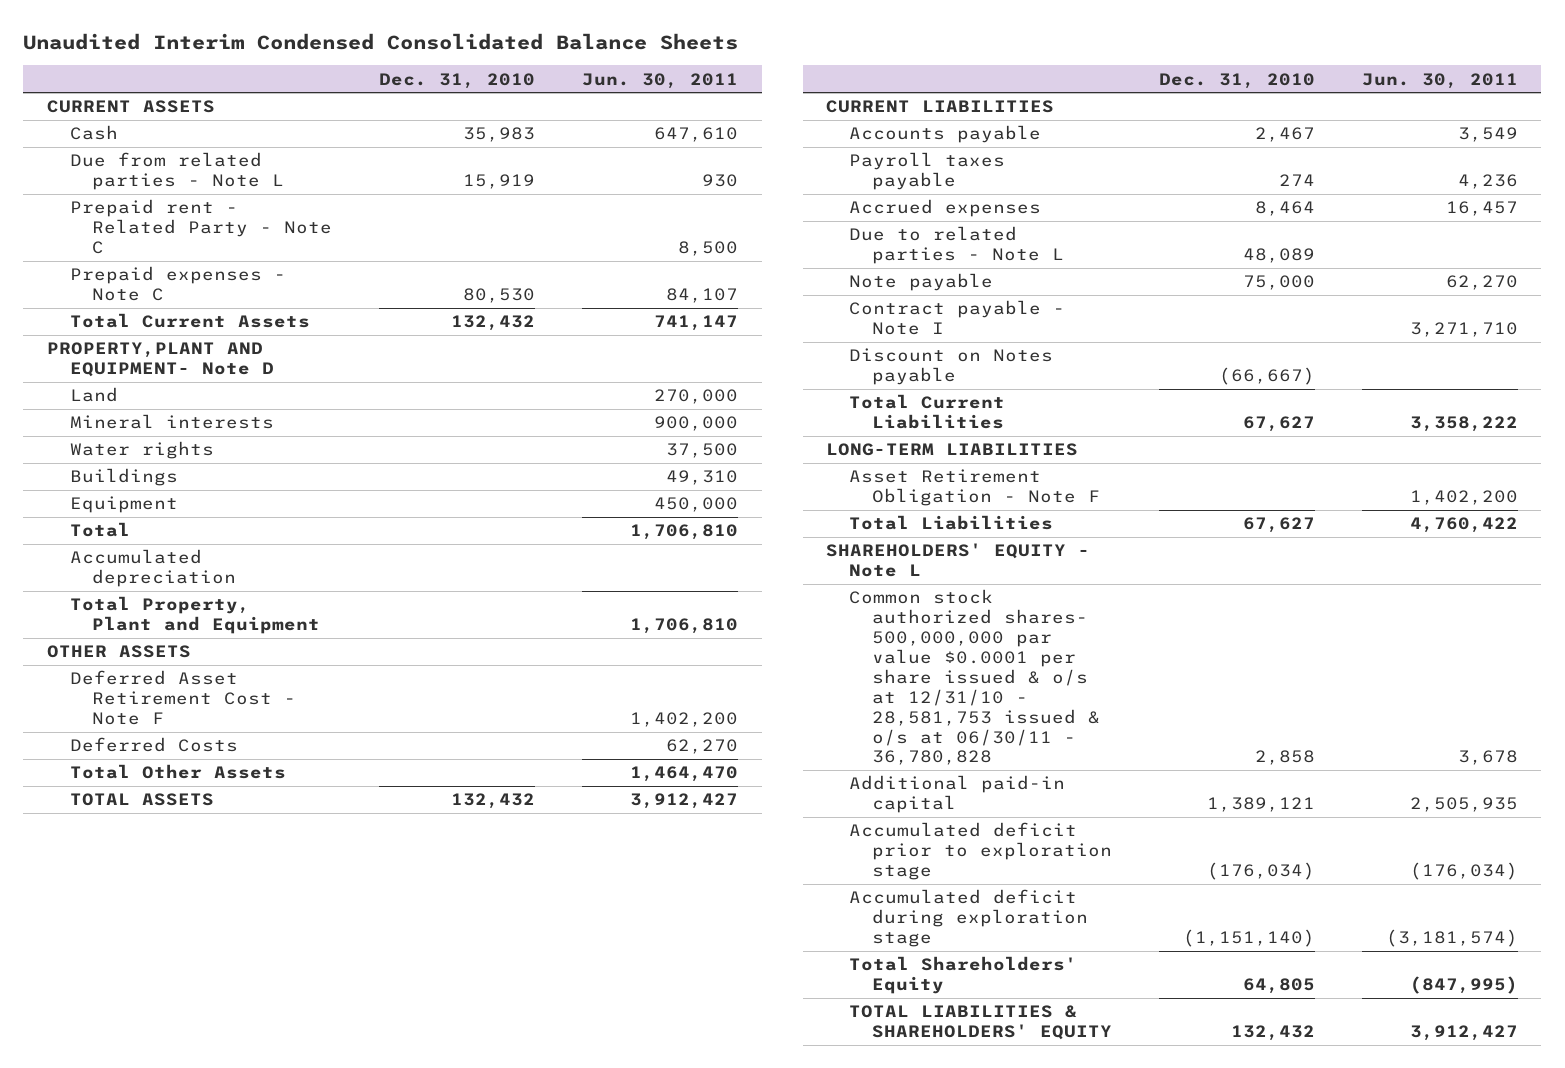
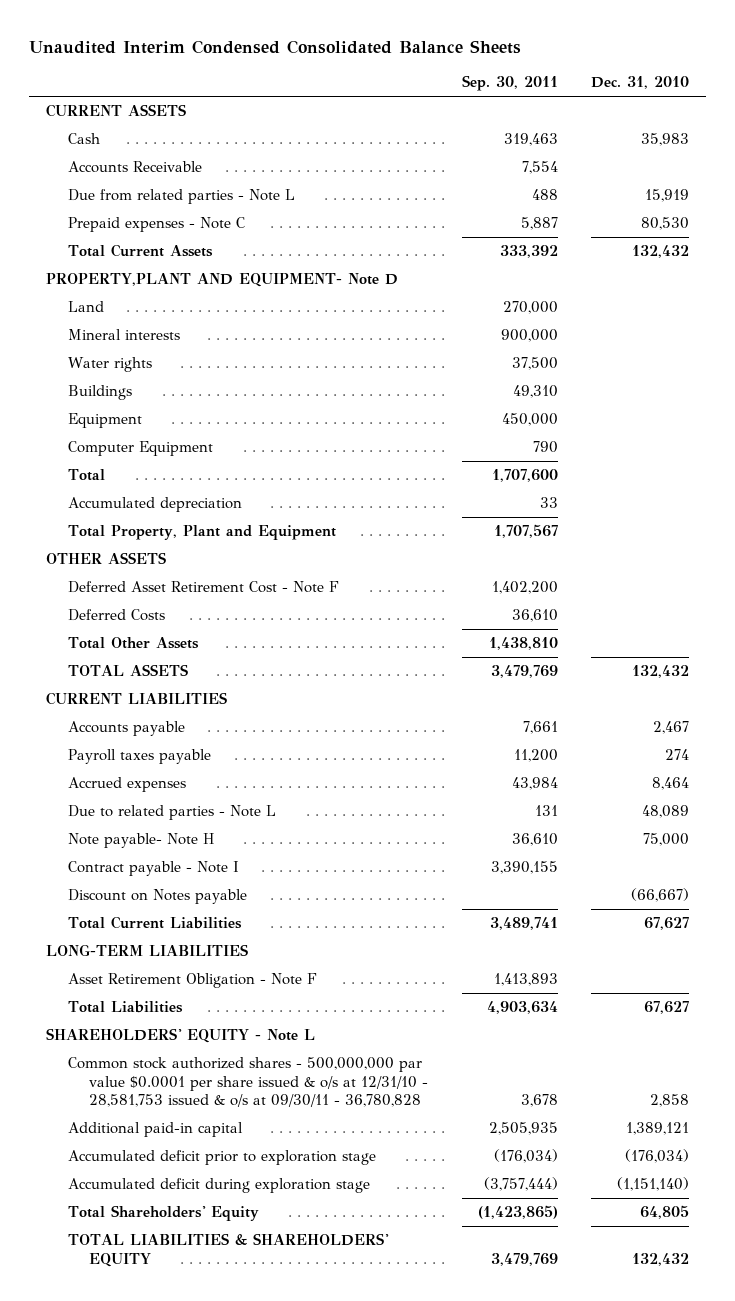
- | Dec. 31, 2010 | Jun. 30, 2011
+ | Sep. 30, 2011 | Dec. 31, 2010
+ Accounts Receivable | 7,554 |
- Prepaid rent - Related Party - Note C | | 8,500
+ Computer Equipment | 790 |
- Note payable | 75,000 | 62,270
+ Note payable- Note H | 36,610 | 75,000
- Common stock authorized shares- 500,000,000 par value $0.0001 per share issued & o/s at 12/31/10 - 28,581,753 issued & o/s at 06/30/11 - 36,780,828 | 2,858 | 3,678
+ Common stock authorized shares - 500,000,000 par value $0.0001 per share issued & o/s at 12/31/10 - 28,581,753 issued & o/s at 09/30/11 - 36,780,828 | 3,678 | 2,858

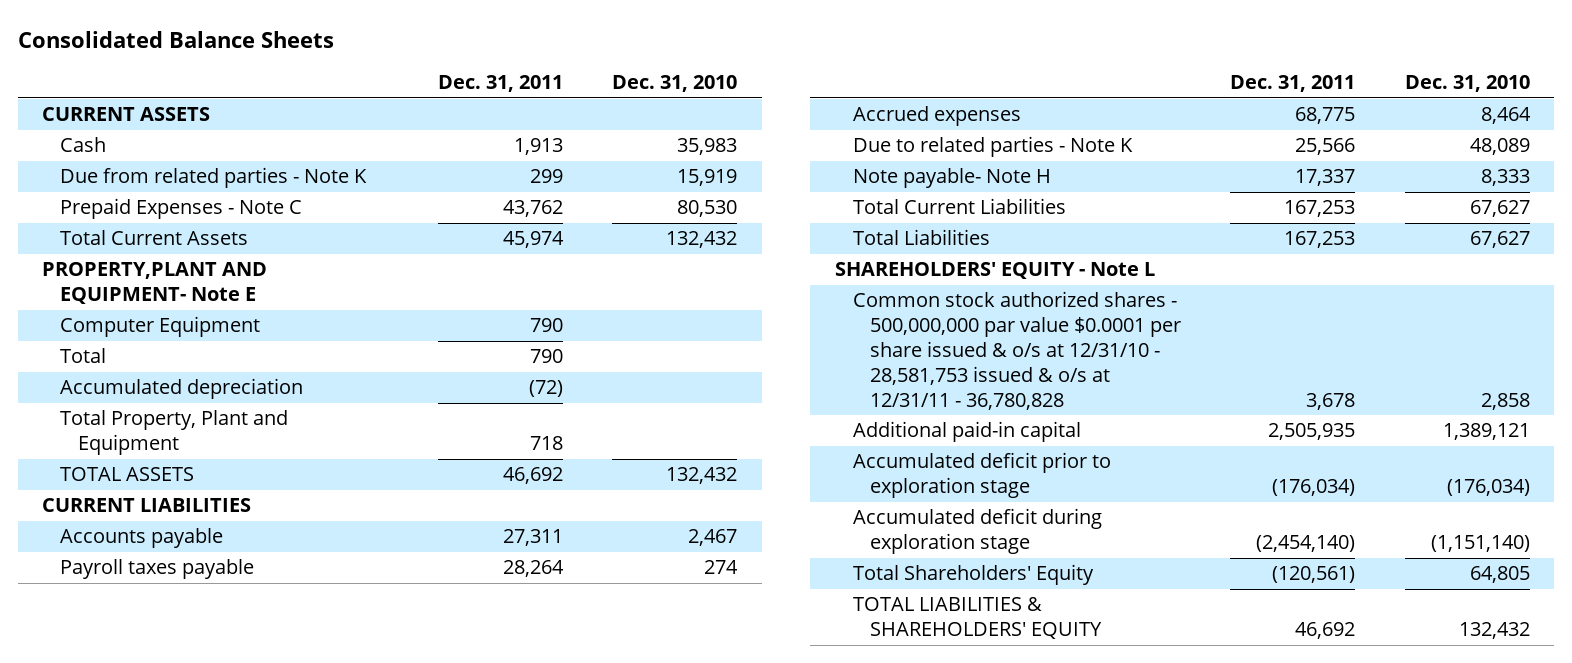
- Unaudited Interim Condensed Consolidated Balance Sheets
+ Consolidated Balance Sheets
- | Sep. 30, 2011 | Dec. 31, 2010
+ | Dec. 31, 2011 | Dec. 31, 2010
- Accounts Receivable | 7,554 |
- Due from related parties - Note L | 488 | 15,919
- Prepaid expenses - Note C | 5,887 | 80,530
+ Due from related parties - Note K | 299 | 15,919
+ Prepaid Expenses - Note C | 43,762 | 80,530
- PROPERTY,PLANT AND EQUIPMENT- Note D
- Land | 270,000 |
- Mineral interests | 900,000 |
- Water rights | 37,500 |
- Buildings | 49,310 |
- Equipment | 450,000 |
+ PROPERTY,PLANT AND EQUIPMENT- Note E
- OTHER ASSETS
- Deferred Asset Retirement Cost - Note F | 1,402,200 |
- Deferred Costs | 36,610 |
- Total Other Assets | 1,438,810 |
- Due to related parties - Note L | 131 | 48,089
- Note payable- Note H | 36,610 | 75,000
- Contract payable - Note I | 3,390,155 |
- Discount on Notes payable | | (66,667)
+ Due to related parties - Note K | 25,566 | 48,089
+ Note payable- Note H | 17,337 | 8,333
- LONG-TERM LIABILITIES
- Asset Retirement Obligation - Note F | 1,413,893 |
- Common stock authorized shares - 500,000,000 par value $0.0001 per share issued & o/s at 12/31/10 - 28,581,753 issued & o/s at 09/30/11 - 36,780,828 | 3,678 | 2,858
+ Common stock authorized shares - 500,000,000 par value $0.0001 per share issued & o/s at 12/31/10 - 28,581,753 issued & o/s at 12/31/11 - 36,780,828 | 3,678 | 2,858

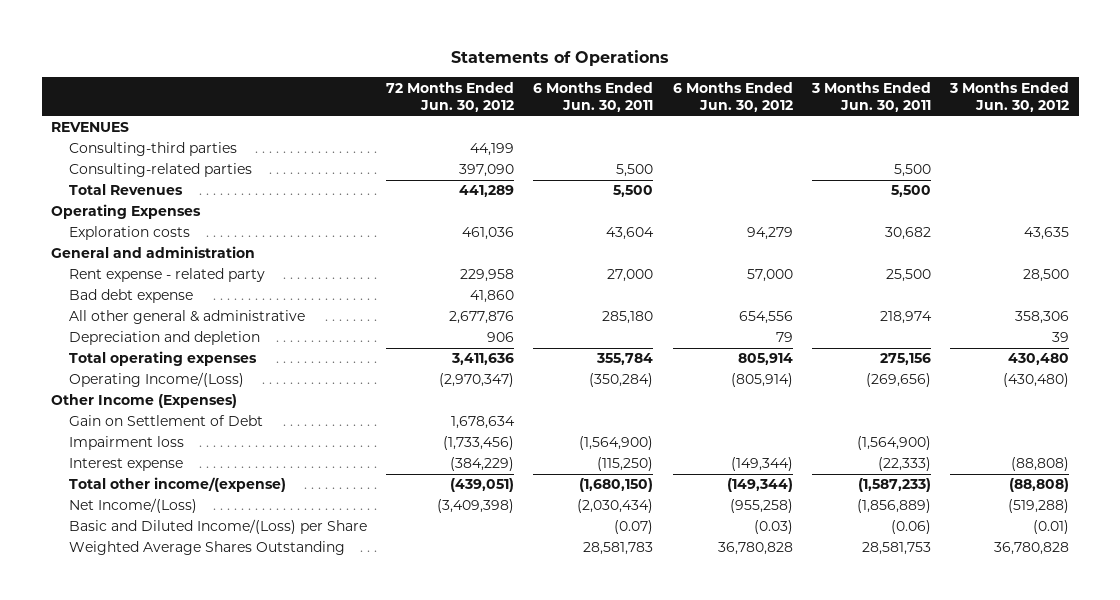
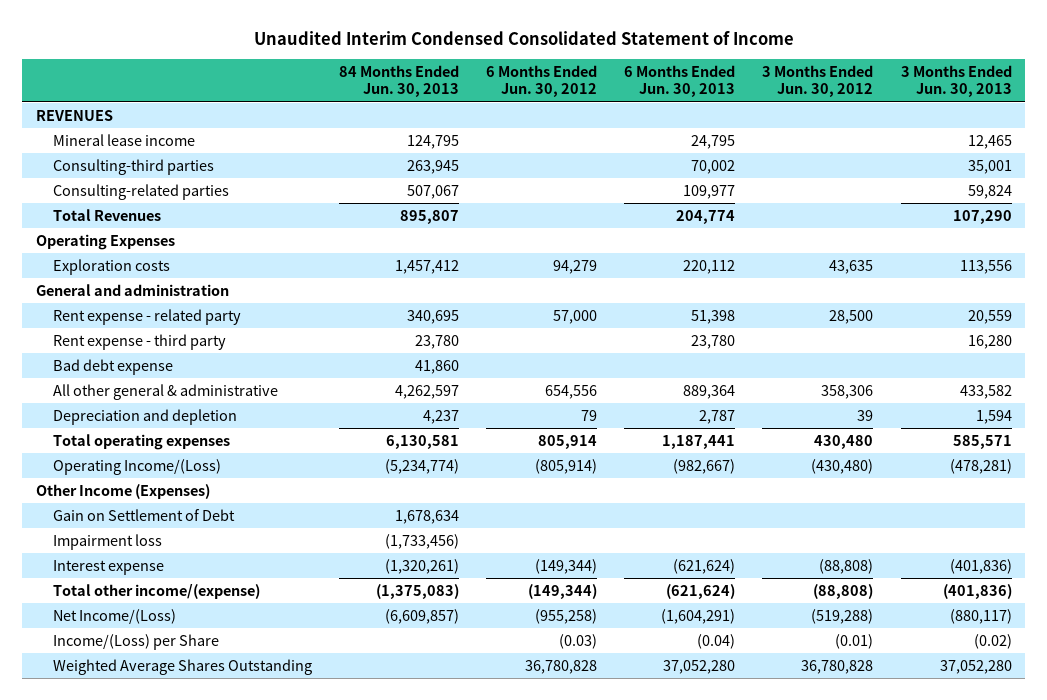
- Statements of Operations
+ Unaudited Interim Condensed Consolidated Statement of Income
- | 72 Months Ended Jun. 30, 2012 | 6 Months Ended Jun. 30, 2011 | 6 Months Ended Jun. 30, 2012 | 3 Months Ended Jun. 30, 2011 | 3 Months Ended Jun. 30, 2012
+ | 84 Months Ended Jun. 30, 2013 | 6 Months Ended Jun. 30, 2012 | 6 Months Ended Jun. 30, 2013 | 3 Months Ended Jun. 30, 2012 | 3 Months Ended Jun. 30, 2013
+ Mineral lease income | 124,795 | | 24,795 | | 12,465
+ Rent expense - third party | 23,780 | | 23,780 | | 16,280
- Basic and Diluted Income/(Loss) per Share | | (0.07) | (0.03) | (0.06) | (0.01)
+ Income/(Loss) per Share | | (0.03) | (0.04) | (0.01) | (0.02)

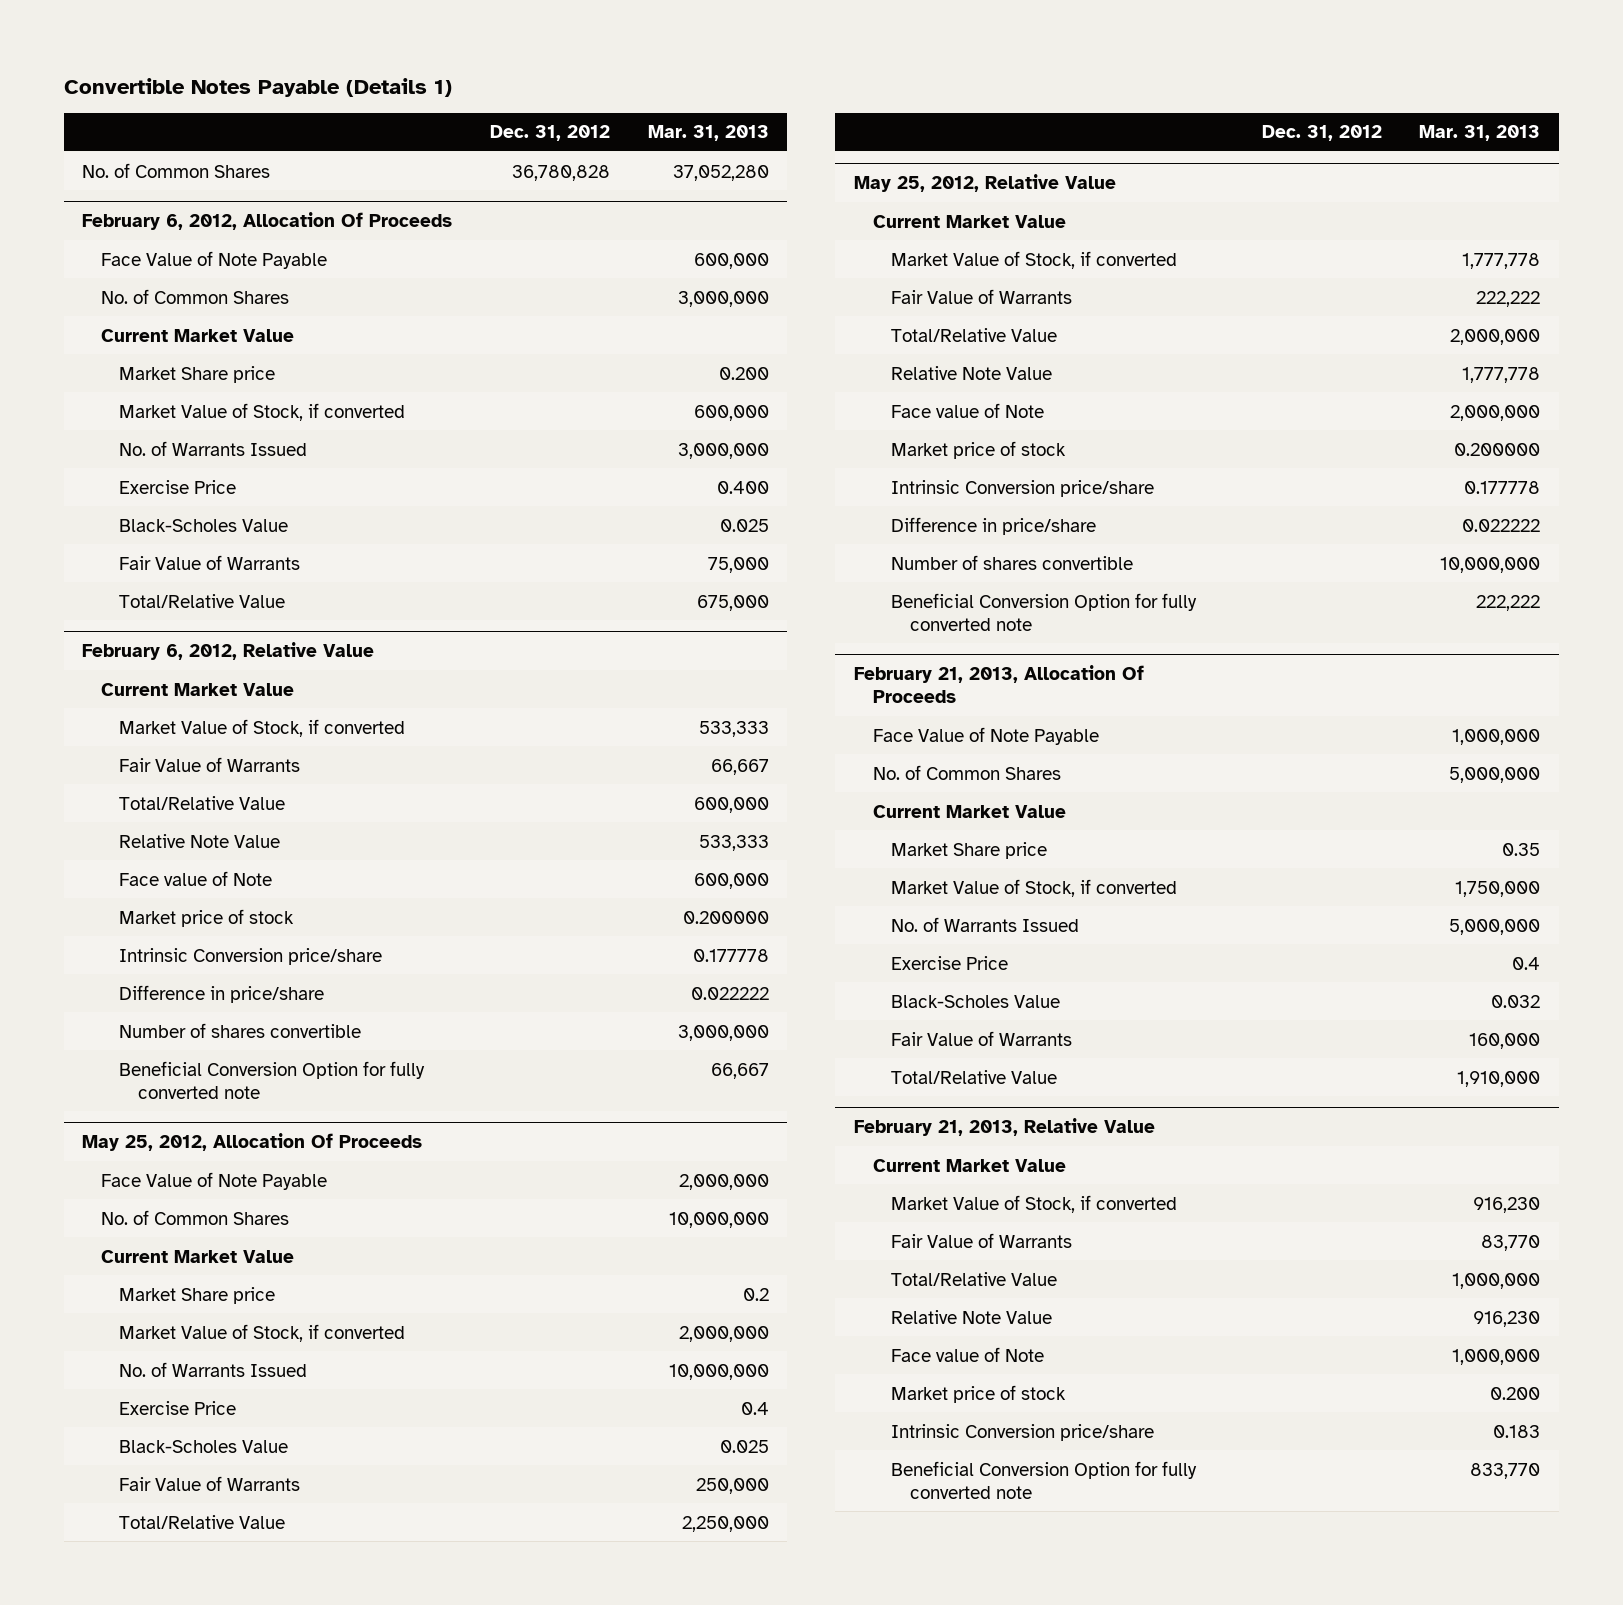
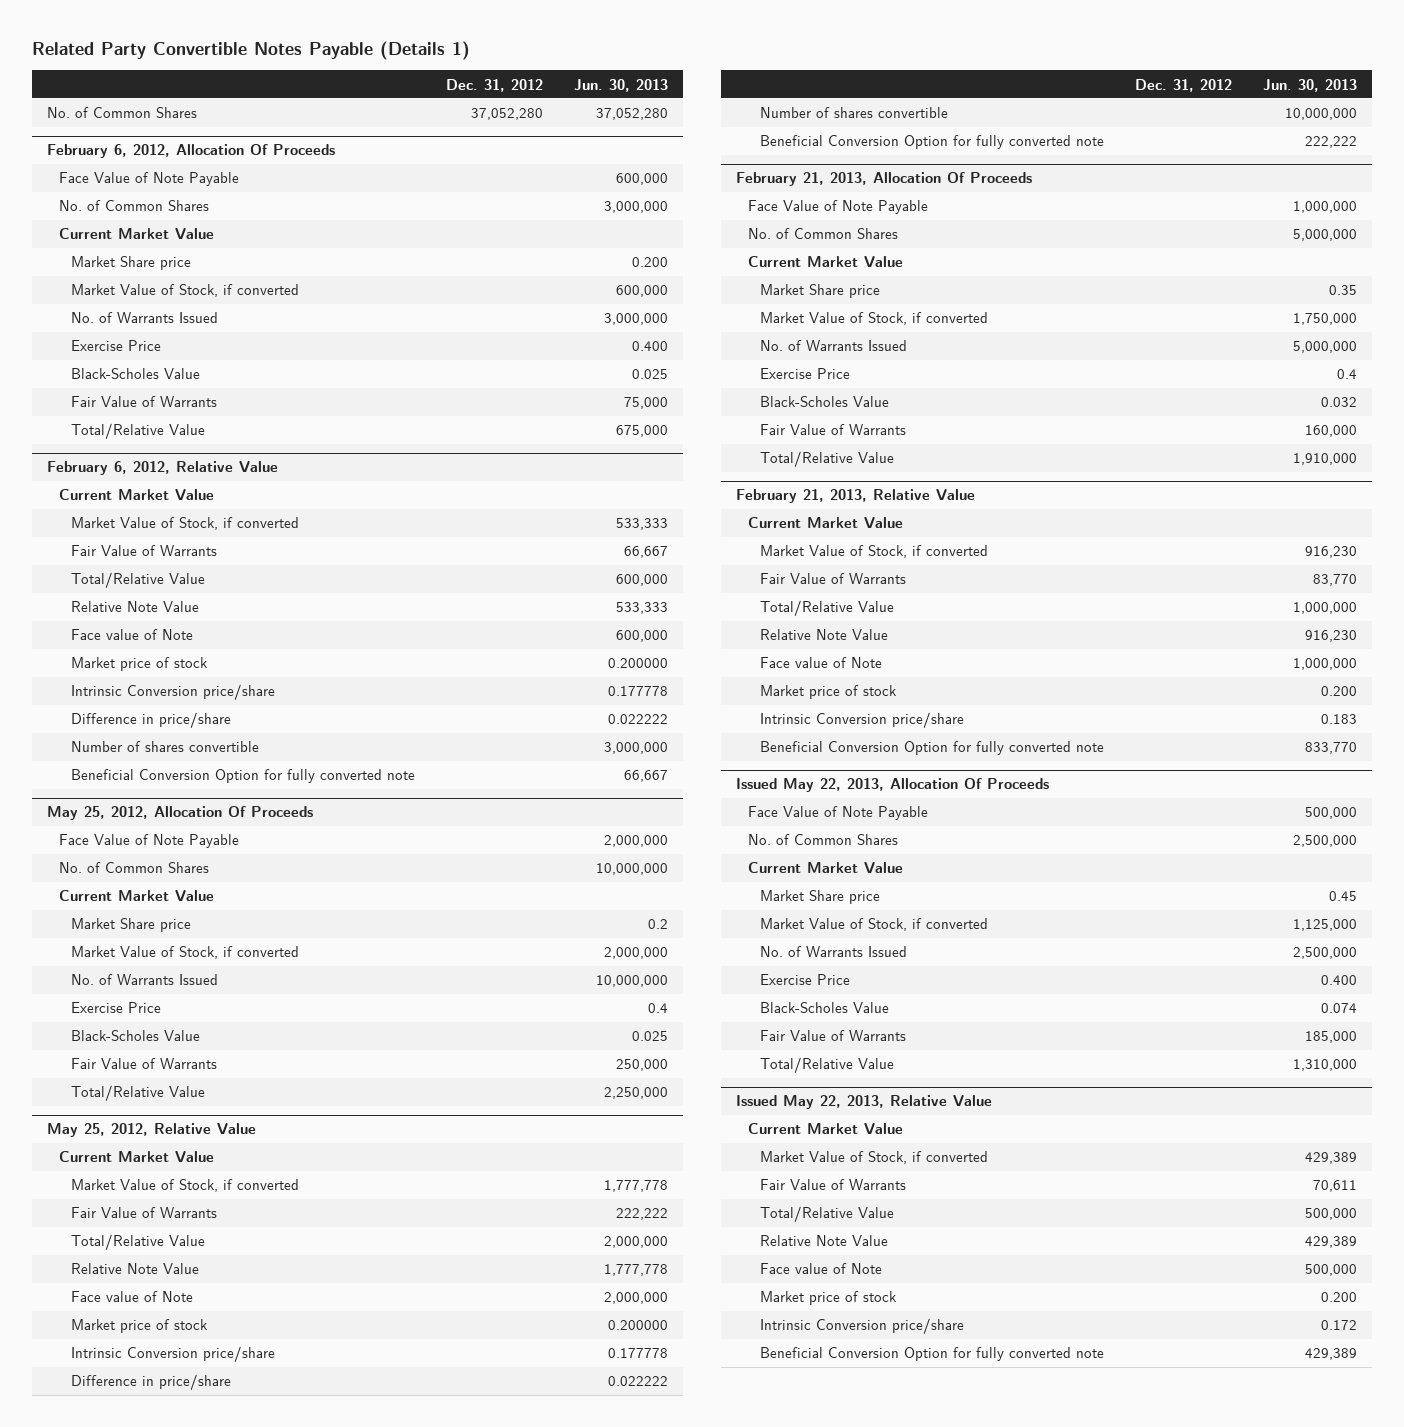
- Convertible Notes Payable (Details 1)
+ Related Party Convertible Notes Payable (Details 1)
- | Dec. 31, 2012 | Mar. 31, 2013
+ | Dec. 31, 2012 | Jun. 30, 2013
- No. of Common Shares | 36,780,828 | 37,052,280
+ No. of Common Shares | 37,052,280 | 37,052,280
+ Issued May 22, 2013, Allocation Of Proceeds
+ Face Value of Note Payable | | 500,000
+ No. of Common Shares | | 2,500,000
+ Current Market Value
+ Market Share price | | 0.45
+ Market Value of Stock, if converted | | 1,125,000
+ No. of Warrants Issued | | 2,500,000
+ Exercise Price | | 0.400
+ Black-Scholes Value | | 0.074
+ Fair Value of Warrants | | 185,000
+ Total/Relative Value | | 1,310,000
+ Issued May 22, 2013, Relative Value
+ Current Market Value
+ Market Value of Stock, if converted | | 429,389
+ Fair Value of Warrants | | 70,611
+ Total/Relative Value | | 500,000
+ Relative Note Value | | 429,389
+ Face value of Note | | 500,000
+ Market price of stock | | 0.200
+ Intrinsic Conversion price/share | | 0.172
+ Beneficial Conversion Option for fully converted note | | 429,389

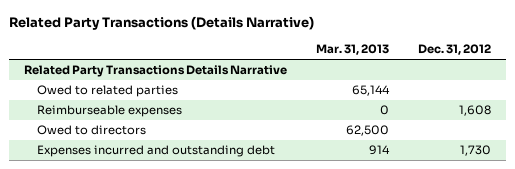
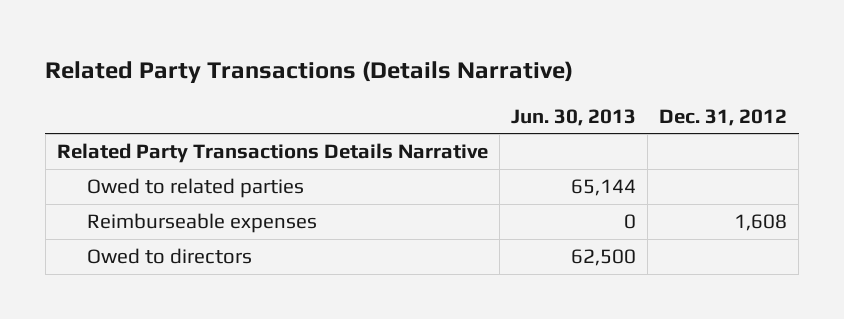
- | Mar. 31, 2013 | Dec. 31, 2012
+ | Jun. 30, 2013 | Dec. 31, 2012
- Expenses incurred and outstanding debt | 914 | 1,730

